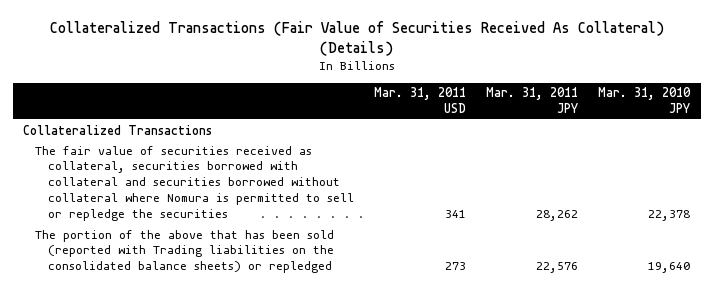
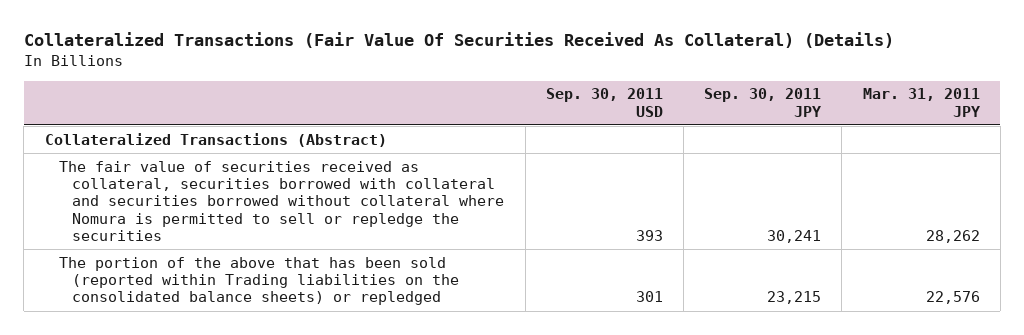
- Collateralized Transactions (Fair Value of Securities Received As Collateral) (Details)
+ Collateralized Transactions (Fair Value Of Securities Received As Collateral) (Details)
- | Mar. 31, 2011 USD | Mar. 31, 2011 JPY | Mar. 31, 2010 JPY
+ | Sep. 30, 2011 USD | Sep. 30, 2011 JPY | Mar. 31, 2011 JPY
- Collateralized Transactions
+ Collateralized Transactions (Abstract)
- The portion of the above that has been sold (reported with Trading liabilities on the consolidated balance sheets) or repledged | 273 | 22,576 | 19,640
+ The portion of the above that has been sold (reported within Trading liabilities on the consolidated balance sheets) or repledged | 301 | 23,215 | 22,576

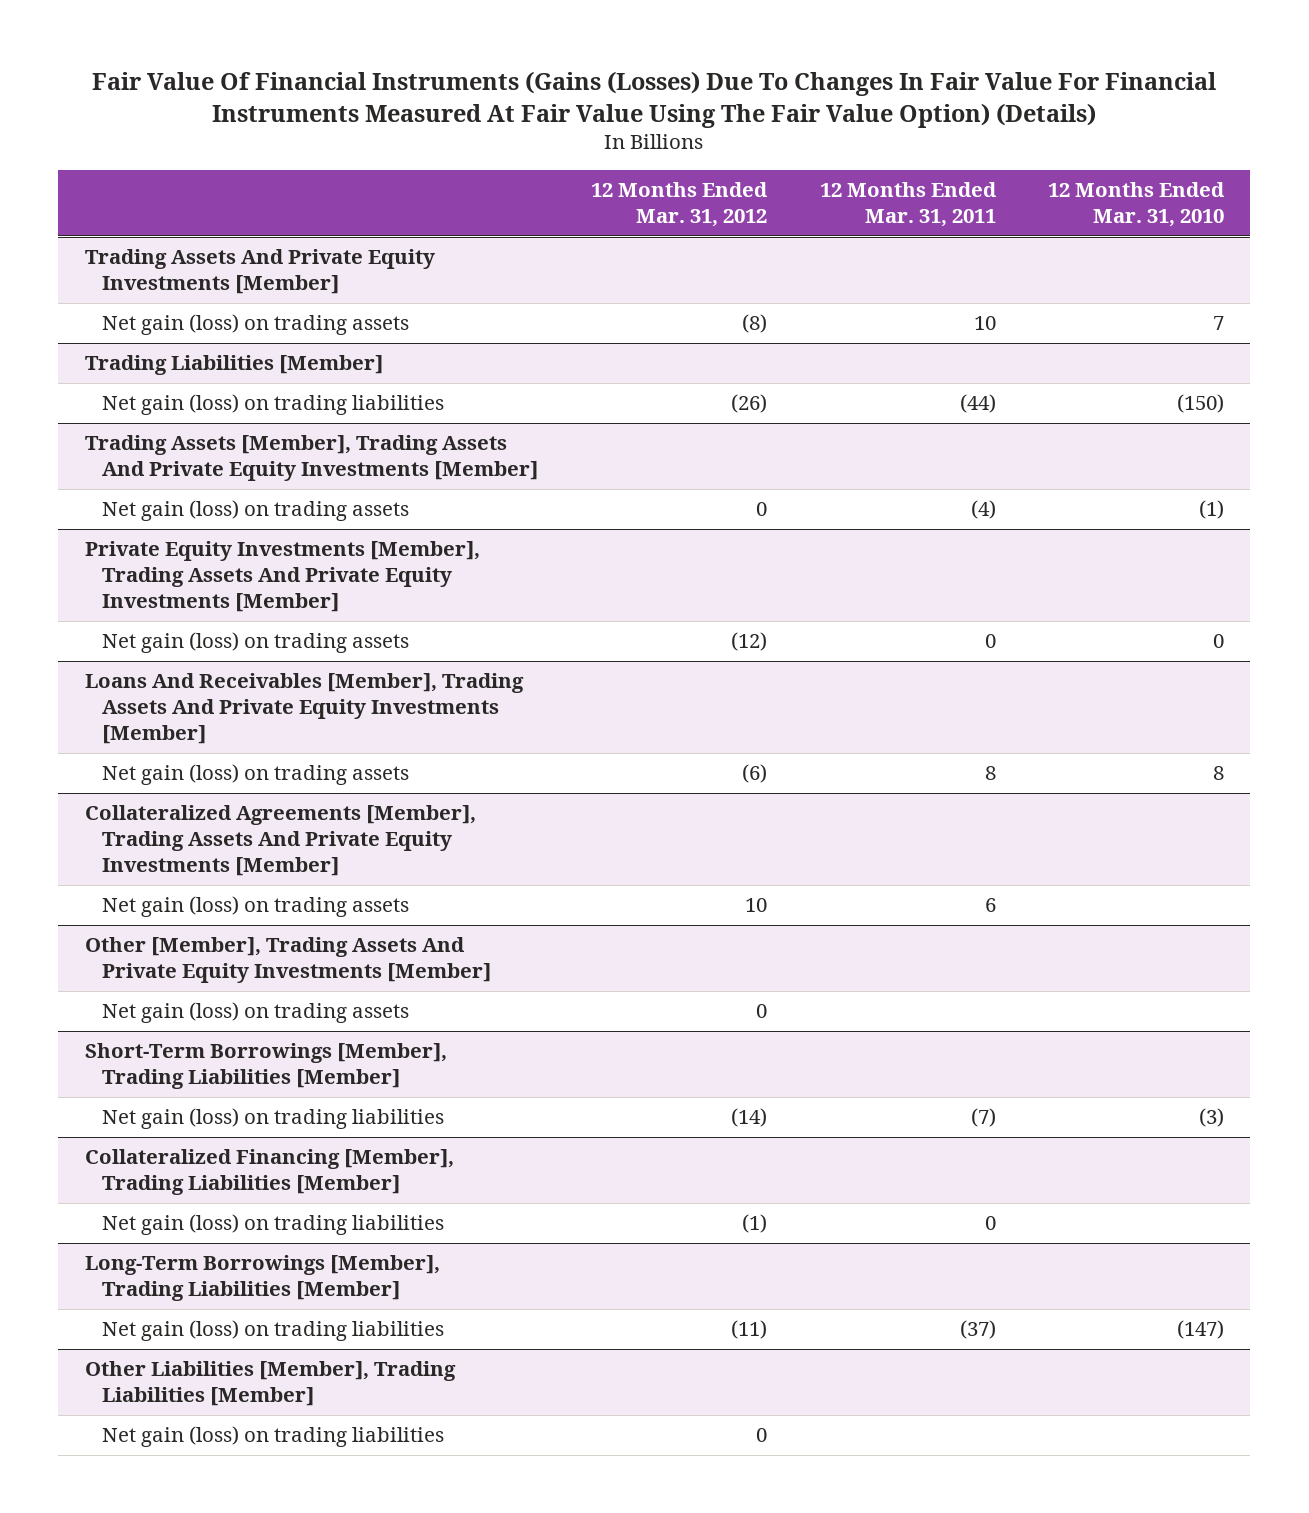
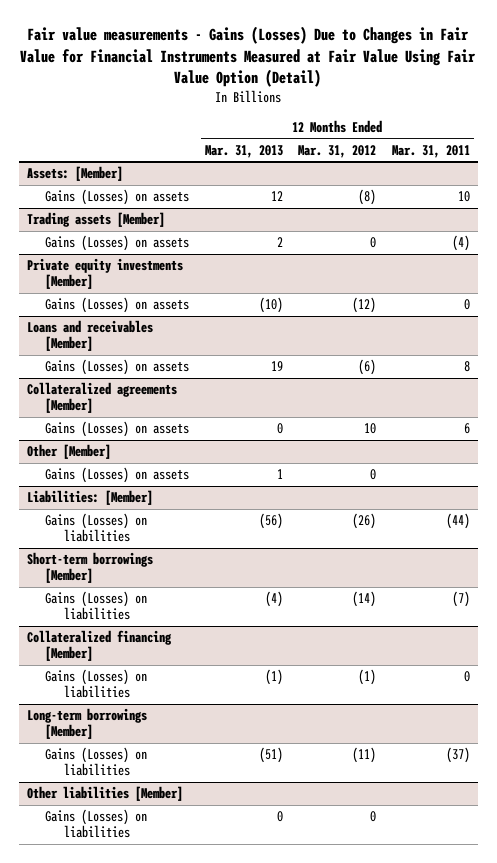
- Fair Value Of Financial Instruments (Gains (Losses) Due To Changes In Fair Value For Financial Instruments Measured At Fair Value Using The Fair Value Option) (Details)
+ Fair value measurements - Gains (Losses) Due to Changes in Fair Value for Financial Instruments Measured at Fair Value Using Fair Value Option (Detail)
- | 12 Months Ended Mar. 31, 2012 | 12 Months Ended Mar. 31, 2011 | 12 Months Ended Mar. 31, 2010
+ | 12 Months Ended Mar. 31, 2013 | 12 Months Ended Mar. 31, 2012 | 12 Months Ended Mar. 31, 2011
- Trading Assets And Private Equity Investments [Member]
- Net gain (loss) on trading assets | (8) | 10 | 7
- Trading Liabilities [Member]
- Net gain (loss) on trading liabilities | (26) | (44) | (150)
- Trading Assets [Member], Trading Assets And Private Equity Investments [Member]
- Net gain (loss) on trading assets | 0 | (4) | (1)
- Private Equity Investments [Member], Trading Assets And Private Equity Investments [Member]
- Net gain (loss) on trading assets | (12) | 0 | 0
- Loans And Receivables [Member], Trading Assets And Private Equity Investments [Member]
- Net gain (loss) on trading assets | (6) | 8 | 8
- Collateralized Agreements [Member], Trading Assets And Private Equity Investments [Member]
- Net gain (loss) on trading assets | 10 | 6 |
- Other [Member], Trading Assets And Private Equity Investments [Member]
- Net gain (loss) on trading assets | 0 | |
- Short-Term Borrowings [Member], Trading Liabilities [Member]
- Net gain (loss) on trading liabilities | (14) | (7) | (3)
- Collateralized Financing [Member], Trading Liabilities [Member]
- Net gain (loss) on trading liabilities | (1) | 0 |
- Long-Term Borrowings [Member], Trading Liabilities [Member]
- Net gain (loss) on trading liabilities | (11) | (37) | (147)
- Other Liabilities [Member], Trading Liabilities [Member]
- Net gain (loss) on trading liabilities | 0 | |
+ Assets: [Member]
+ Gains (Losses) on assets | 12 | (8) | 10
+ Trading assets [Member]
+ Gains (Losses) on assets | 2 | 0 | (4)
+ Private equity investments [Member]
+ Gains (Losses) on assets | (10) | (12) | 0
+ Loans and receivables [Member]
+ Gains (Losses) on assets | 19 | (6) | 8
+ Collateralized agreements [Member]
+ Gains (Losses) on assets | 0 | 10 | 6
+ Other [Member]
+ Gains (Losses) on assets | 1 | 0 |
+ Liabilities: [Member]
+ Gains (Losses) on liabilities | (56) | (26) | (44)
+ Short-term borrowings [Member]
+ Gains (Losses) on liabilities | (4) | (14) | (7)
+ Collateralized financing [Member]
+ Gains (Losses) on liabilities | (1) | (1) | 0
+ Long-term borrowings [Member]
+ Gains (Losses) on liabilities | (51) | (11) | (37)
+ Other liabilities [Member]
+ Gains (Losses) on liabilities | 0 | 0 |

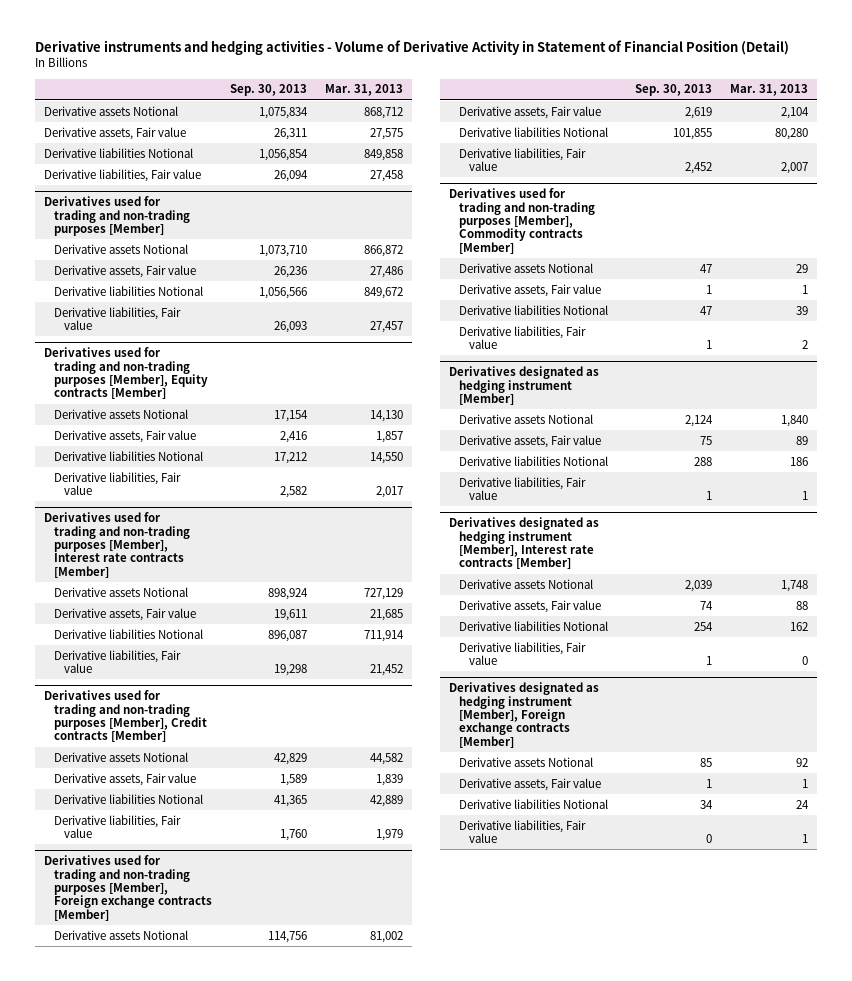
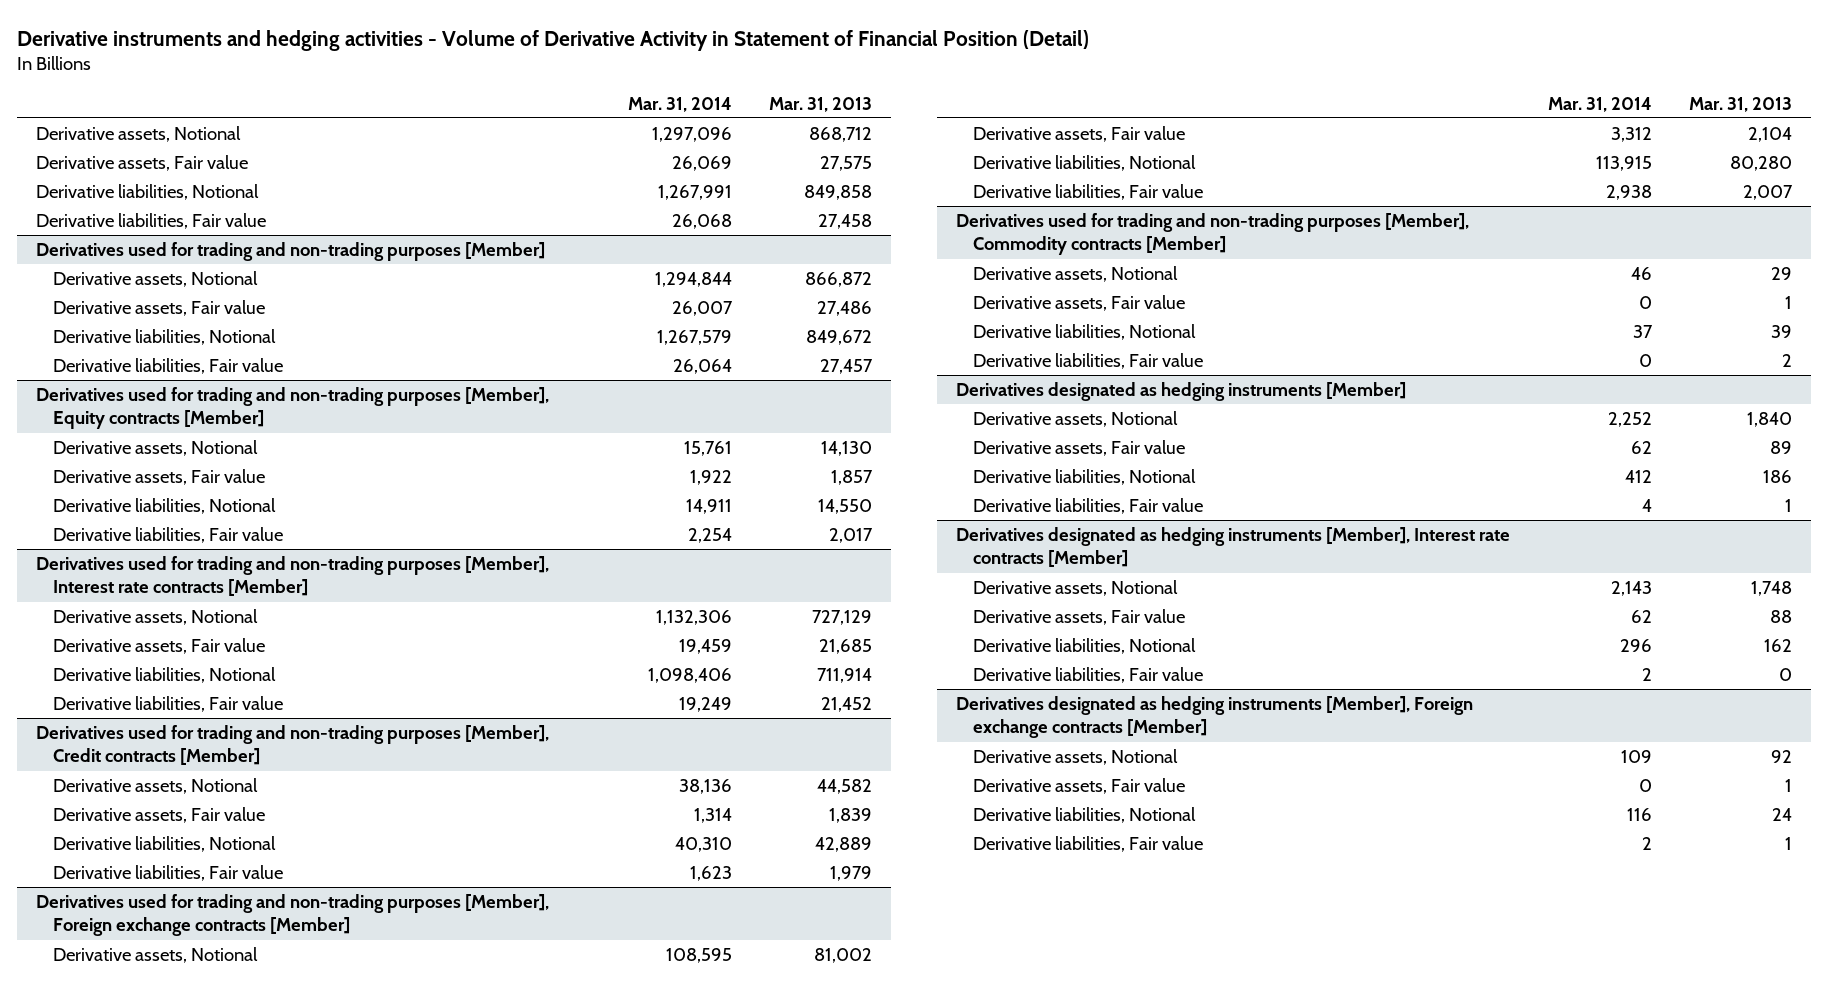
- | Sep. 30, 2013 | Mar. 31, 2013
+ | Mar. 31, 2014 | Mar. 31, 2013
- Derivative assets Notional | 1,075,834 | 868,712
+ Derivative assets, Notional | 1,297,096 | 868,712
- Derivative liabilities Notional | 1,056,854 | 849,858
+ Derivative liabilities, Notional | 1,267,991 | 849,858
@ Derivatives used for trading and non-trading purposes [Member]
- Derivative assets Notional | 1,073,710 | 866,872
+ Derivative assets, Notional | 1,294,844 | 866,872
- Derivative liabilities Notional | 1,056,566 | 849,672
+ Derivative liabilities, Notional | 1,267,579 | 849,672
@ Derivatives used for trading and non-trading purposes [Member], Equity contracts [Member]
- Derivative assets Notional | 17,154 | 14,130
+ Derivative assets, Notional | 15,761 | 14,130
- Derivative liabilities Notional | 17,212 | 14,550
+ Derivative liabilities, Notional | 14,911 | 14,550
@ Derivatives used for trading and non-trading purposes [Member], Interest rate contracts [Member]
- Derivative assets Notional | 898,924 | 727,129
+ Derivative assets, Notional | 1,132,306 | 727,129
- Derivative liabilities Notional | 896,087 | 711,914
+ Derivative liabilities, Notional | 1,098,406 | 711,914
@ Derivatives used for trading and non-trading purposes [Member], Credit contracts [Member]
- Derivative assets Notional | 42,829 | 44,582
+ Derivative assets, Notional | 38,136 | 44,582
- Derivative liabilities Notional | 41,365 | 42,889
+ Derivative liabilities, Notional | 40,310 | 42,889
@ Derivatives used for trading and non-trading purposes [Member], Foreign exchange contracts [Member]
- Derivative assets Notional | 114,756 | 81,002
+ Derivative assets, Notional | 108,595 | 81,002
- Derivative liabilities Notional | 101,855 | 80,280
+ Derivative liabilities, Notional | 113,915 | 80,280
@ Derivatives used for trading and non-trading purposes [Member], Commodity contracts [Member]
- Derivative assets Notional | 47 | 29
+ Derivative assets, Notional | 46 | 29
- Derivative liabilities Notional | 47 | 39
+ Derivative liabilities, Notional | 37 | 39
- Derivatives designated as hedging instrument [Member]
- Derivative assets Notional | 2,124 | 1,840
+ Derivatives designated as hedging instruments [Member]
+ Derivative assets, Notional | 2,252 | 1,840
- Derivative liabilities Notional | 288 | 186
+ Derivative liabilities, Notional | 412 | 186
- Derivatives designated as hedging instrument [Member], Interest rate contracts [Member]
- Derivative assets Notional | 2,039 | 1,748
+ Derivatives designated as hedging instruments [Member], Interest rate contracts [Member]
+ Derivative assets, Notional | 2,143 | 1,748
- Derivative liabilities Notional | 254 | 162
+ Derivative liabilities, Notional | 296 | 162
- Derivatives designated as hedging instrument [Member], Foreign exchange contracts [Member]
- Derivative assets Notional | 85 | 92
+ Derivatives designated as hedging instruments [Member], Foreign exchange contracts [Member]
+ Derivative assets, Notional | 109 | 92
- Derivative liabilities Notional | 34 | 24
+ Derivative liabilities, Notional | 116 | 24

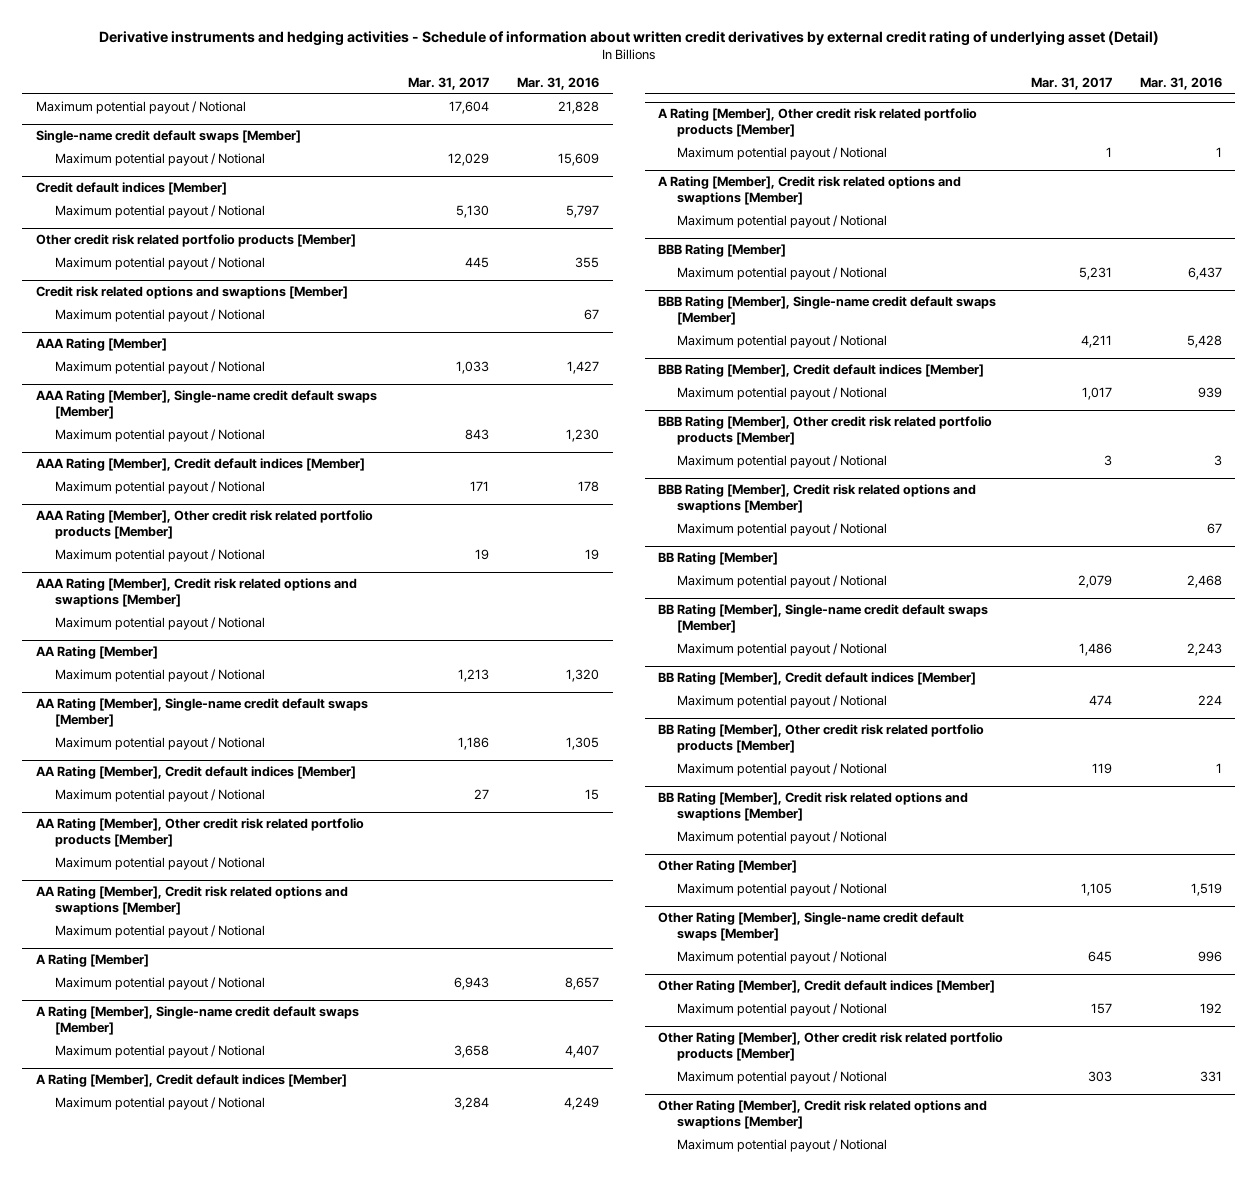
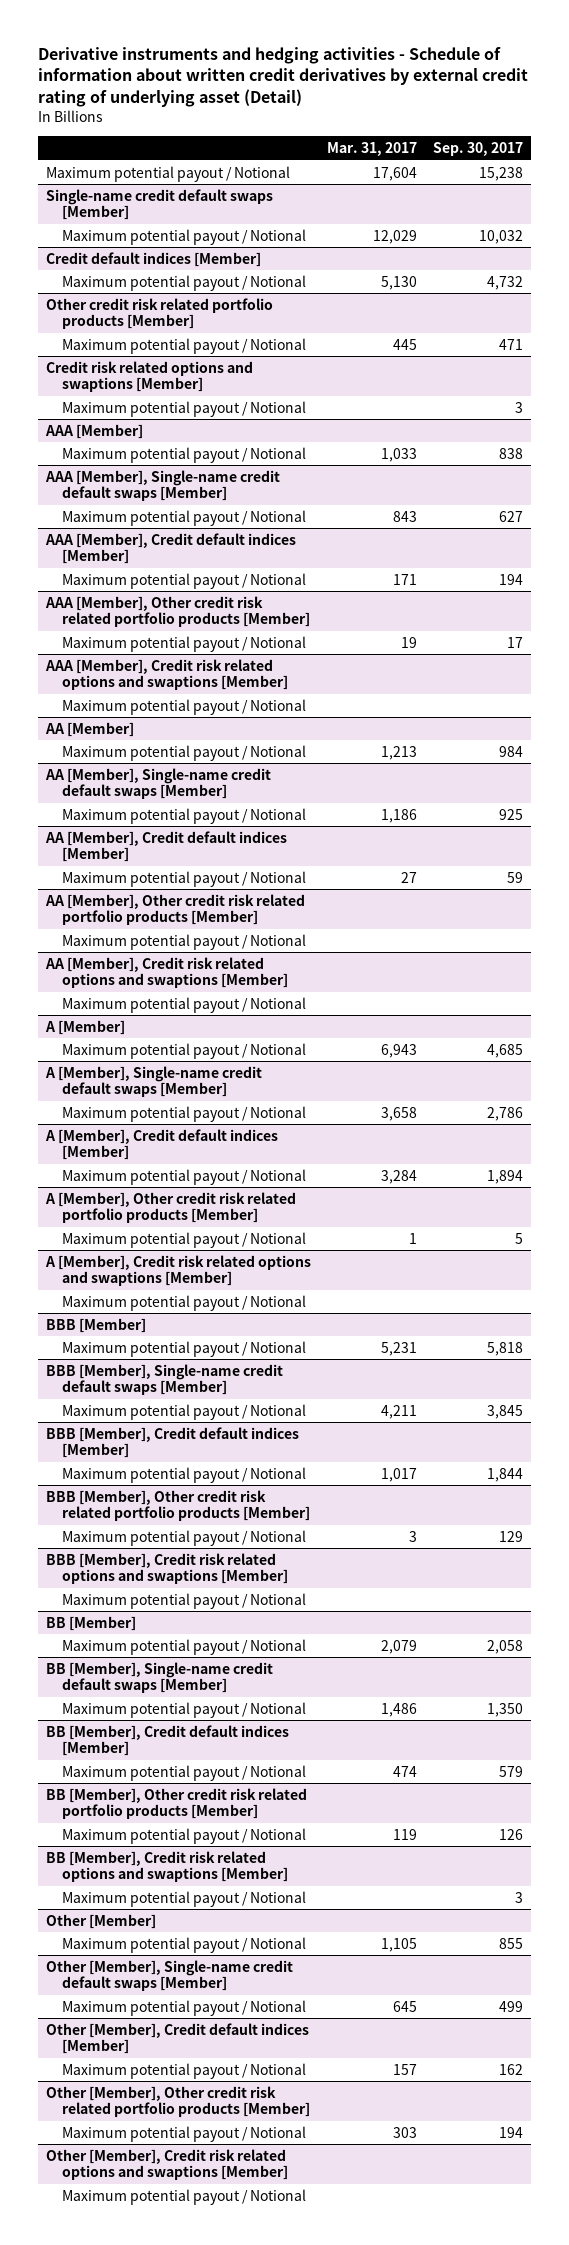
- | Mar. 31, 2017 | Mar. 31, 2016
+ | Mar. 31, 2017 | Sep. 30, 2017
- AAA Rating [Member]
+ AAA [Member]
- AAA Rating [Member], Single-name credit default swaps [Member]
+ AAA [Member], Single-name credit default swaps [Member]
- AAA Rating [Member], Credit default indices [Member]
+ AAA [Member], Credit default indices [Member]
- AAA Rating [Member], Other credit risk related portfolio products [Member]
+ AAA [Member], Other credit risk related portfolio products [Member]
- AAA Rating [Member], Credit risk related options and swaptions [Member]
+ AAA [Member], Credit risk related options and swaptions [Member]
- AA Rating [Member]
+ AA [Member]
- AA Rating [Member], Single-name credit default swaps [Member]
+ AA [Member], Single-name credit default swaps [Member]
- AA Rating [Member], Credit default indices [Member]
+ AA [Member], Credit default indices [Member]
- AA Rating [Member], Other credit risk related portfolio products [Member]
+ AA [Member], Other credit risk related portfolio products [Member]
- AA Rating [Member], Credit risk related options and swaptions [Member]
+ AA [Member], Credit risk related options and swaptions [Member]
- A Rating [Member]
+ A [Member]
- A Rating [Member], Single-name credit default swaps [Member]
+ A [Member], Single-name credit default swaps [Member]
- A Rating [Member], Credit default indices [Member]
+ A [Member], Credit default indices [Member]
- A Rating [Member], Other credit risk related portfolio products [Member]
+ A [Member], Other credit risk related portfolio products [Member]
- A Rating [Member], Credit risk related options and swaptions [Member]
+ A [Member], Credit risk related options and swaptions [Member]
- BBB Rating [Member]
+ BBB [Member]
- BBB Rating [Member], Single-name credit default swaps [Member]
+ BBB [Member], Single-name credit default swaps [Member]
- BBB Rating [Member], Credit default indices [Member]
+ BBB [Member], Credit default indices [Member]
- BBB Rating [Member], Other credit risk related portfolio products [Member]
+ BBB [Member], Other credit risk related portfolio products [Member]
- BBB Rating [Member], Credit risk related options and swaptions [Member]
+ BBB [Member], Credit risk related options and swaptions [Member]
- BB Rating [Member]
+ BB [Member]
- BB Rating [Member], Single-name credit default swaps [Member]
+ BB [Member], Single-name credit default swaps [Member]
- BB Rating [Member], Credit default indices [Member]
+ BB [Member], Credit default indices [Member]
- BB Rating [Member], Other credit risk related portfolio products [Member]
+ BB [Member], Other credit risk related portfolio products [Member]
- BB Rating [Member], Credit risk related options and swaptions [Member]
+ BB [Member], Credit risk related options and swaptions [Member]
- Other Rating [Member]
+ Other [Member]
- Other Rating [Member], Single-name credit default swaps [Member]
+ Other [Member], Single-name credit default swaps [Member]
- Other Rating [Member], Credit default indices [Member]
+ Other [Member], Credit default indices [Member]
- Other Rating [Member], Other credit risk related portfolio products [Member]
+ Other [Member], Other credit risk related portfolio products [Member]
- Other Rating [Member], Credit risk related options and swaptions [Member]
+ Other [Member], Credit risk related options and swaptions [Member]

